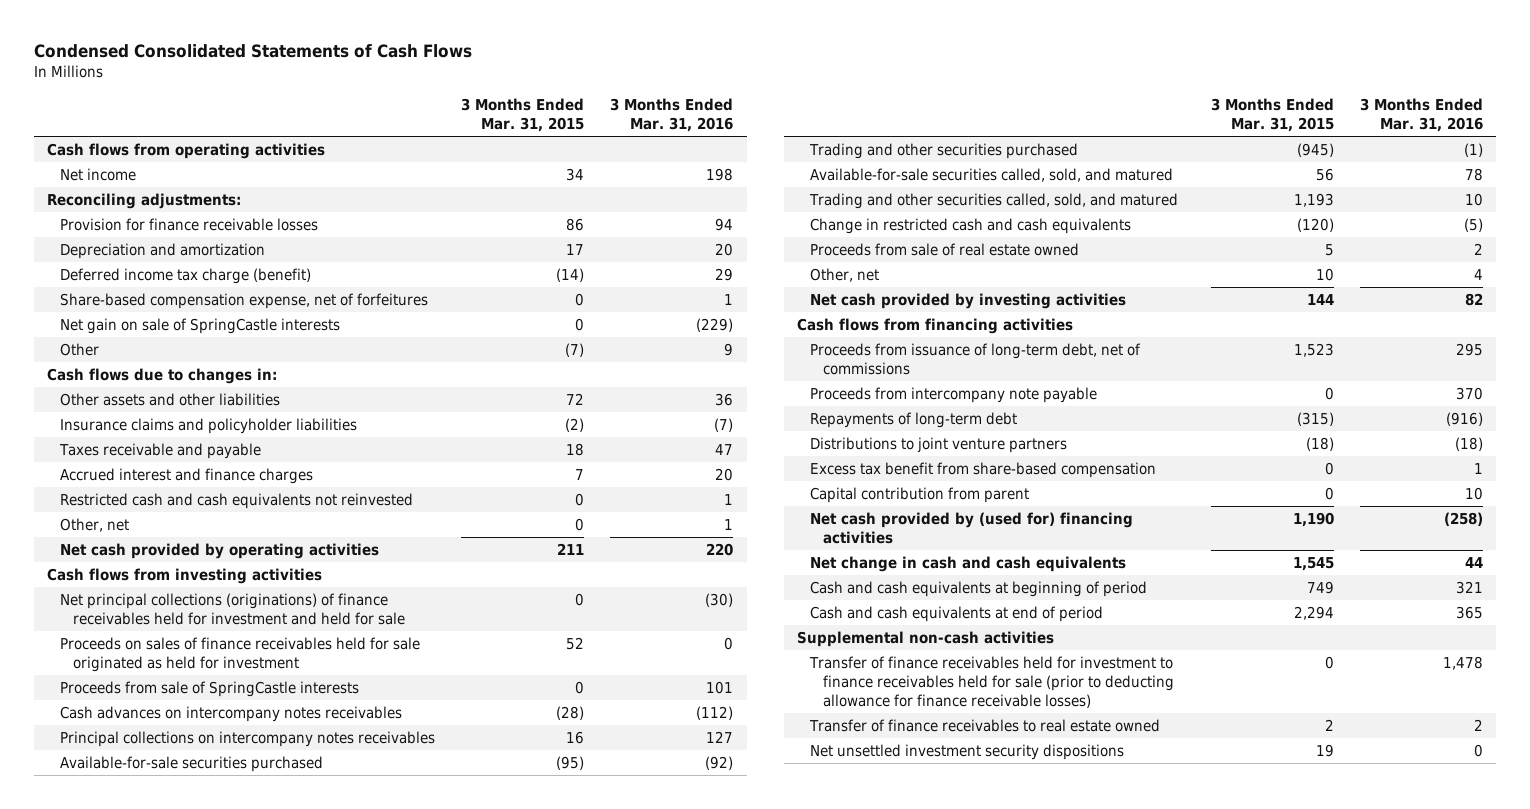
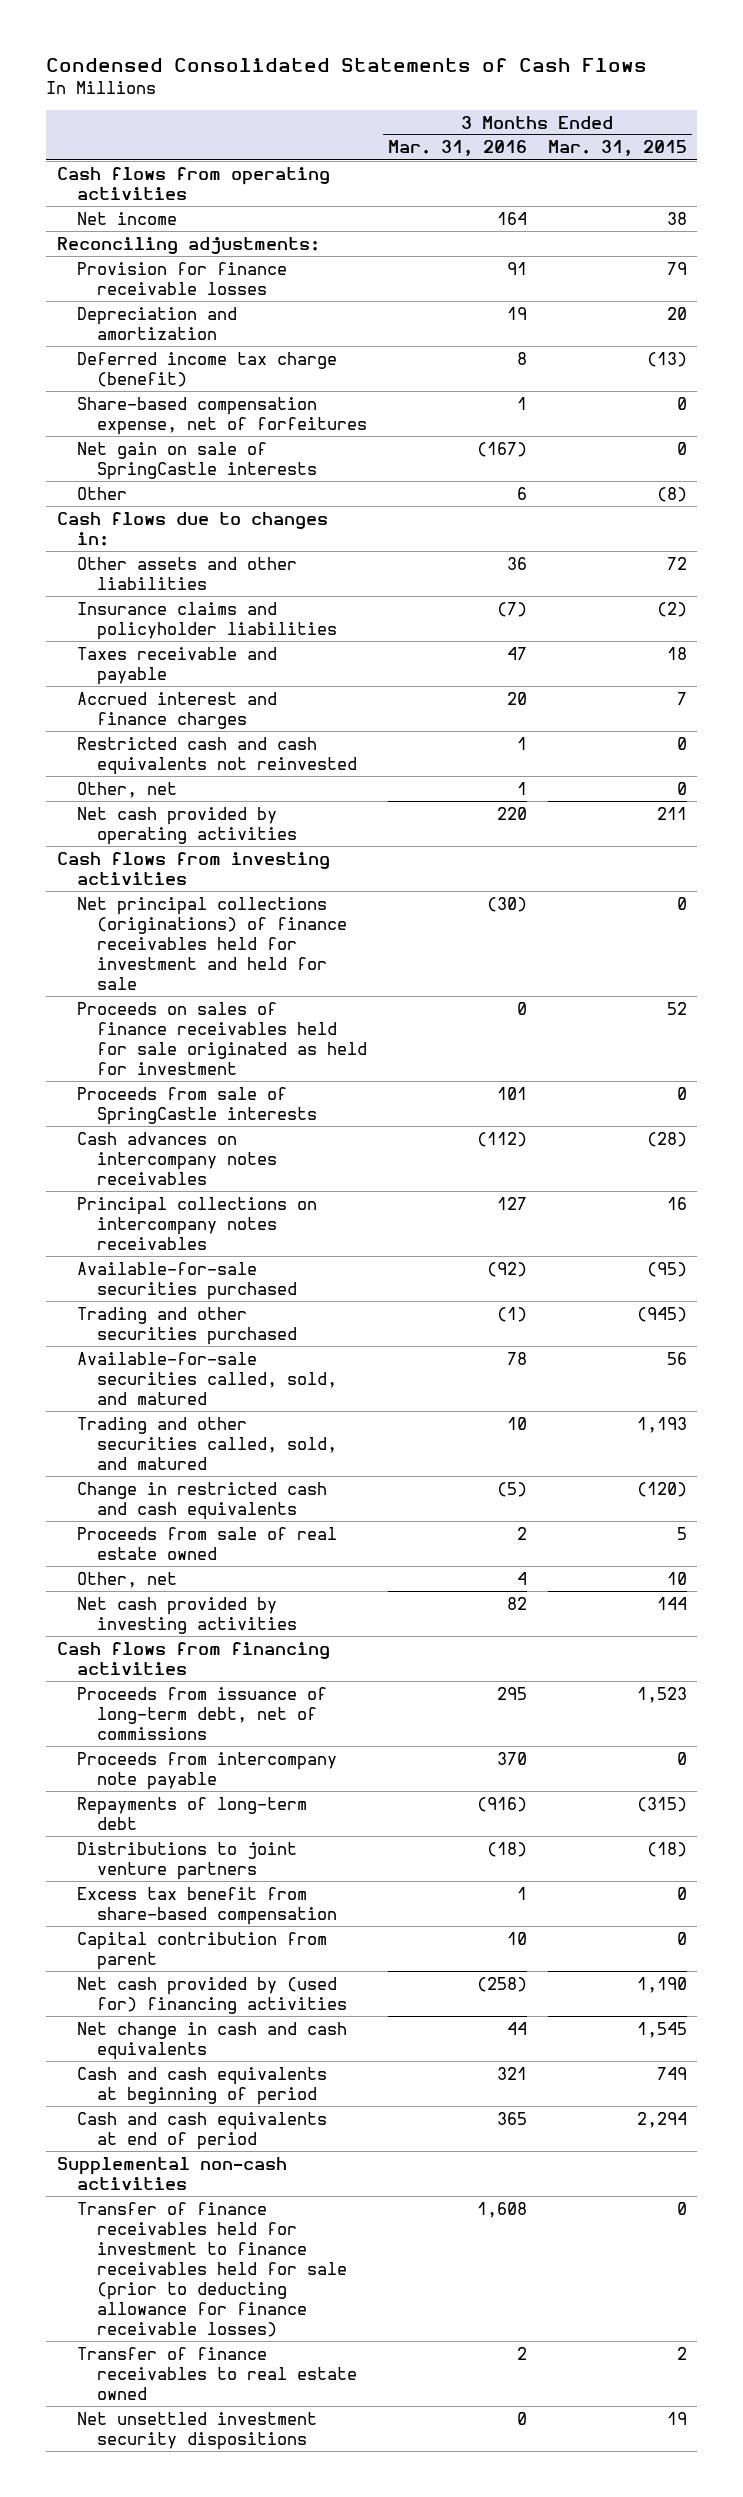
- | 3 Months Ended Mar. 31, 2015 | 3 Months Ended Mar. 31, 2016
+ | 3 Months Ended Mar. 31, 2016 | 3 Months Ended Mar. 31, 2015
- Net income | 34 | 198
+ Net income | 164 | 38
- Provision for finance receivable losses | 86 | 94
- Depreciation and amortization | 17 | 20
- Deferred income tax charge (benefit) | (14) | 29
+ Provision for finance receivable losses | 91 | 79
+ Depreciation and amortization | 19 | 20
+ Deferred income tax charge (benefit) | 8 | (13)
- Net gain on sale of SpringCastle interests | 0 | (229)
- Other | (7) | 9
+ Net gain on sale of SpringCastle interests | (167) | 0
+ Other | 6 | (8)
- Transfer of finance receivables held for investment to finance receivables held for sale (prior to deducting allowance for finance receivable losses) | 0 | 1,478
+ Transfer of finance receivables held for investment to finance receivables held for sale (prior to deducting allowance for finance receivable losses) | 1,608 | 0

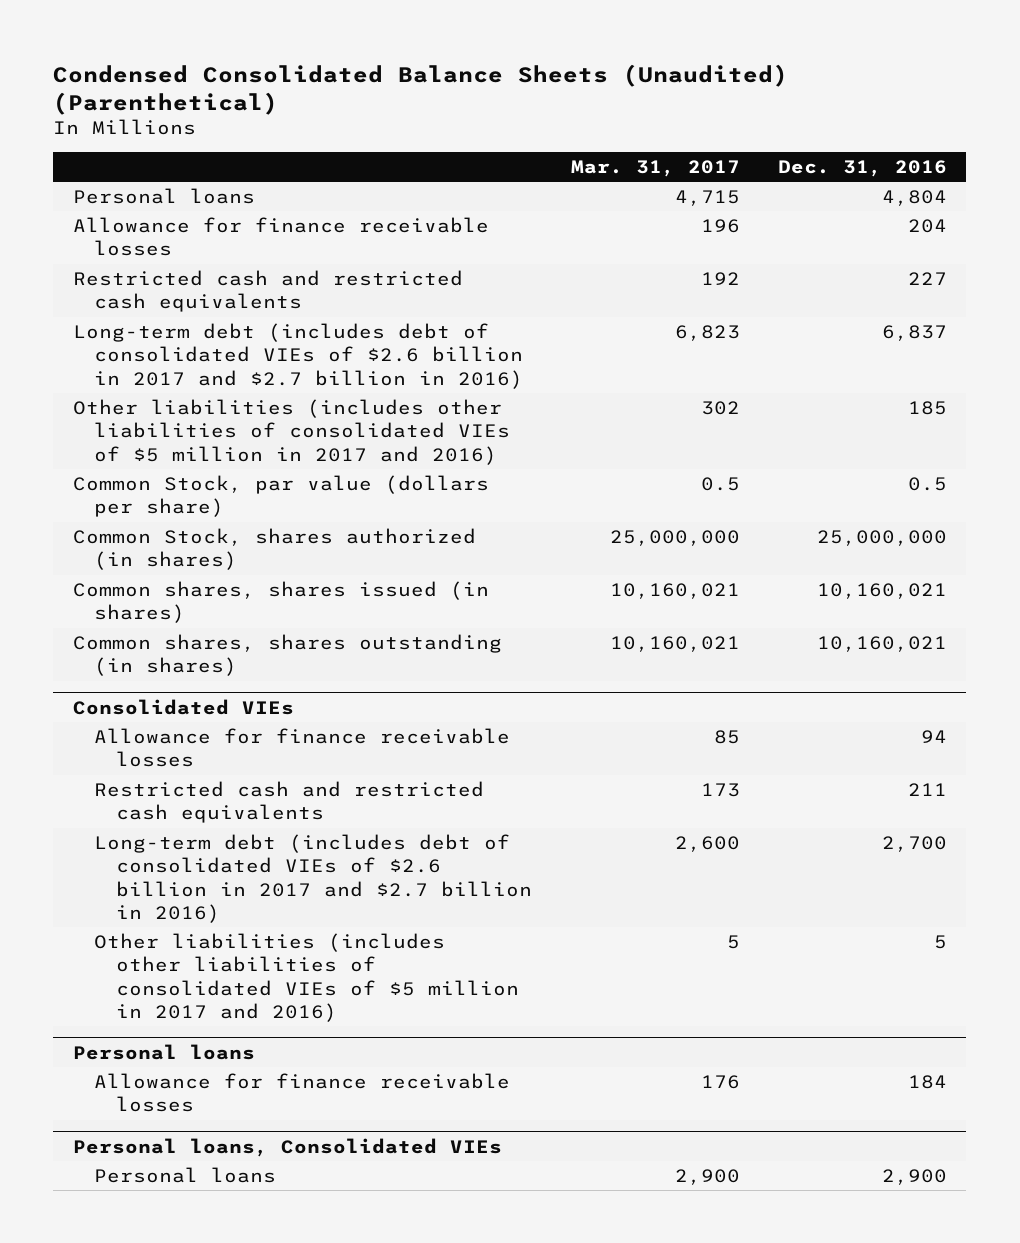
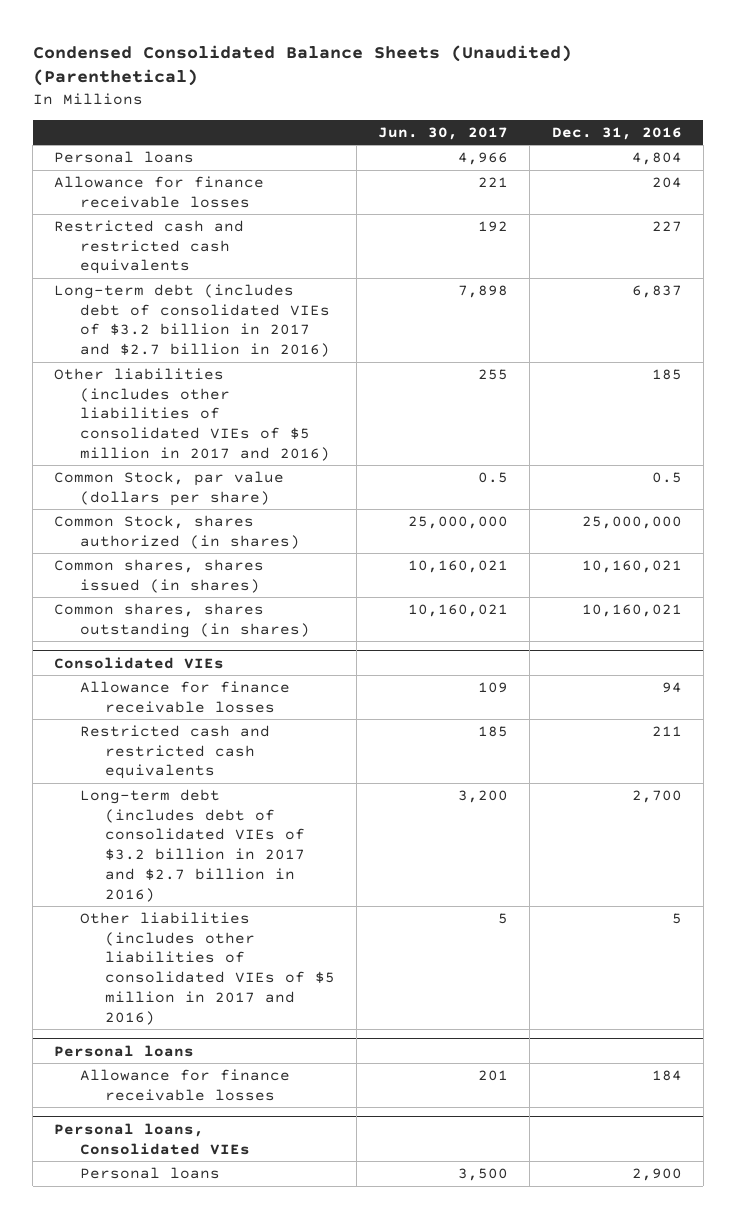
- | Mar. 31, 2017 | Dec. 31, 2016
+ | Jun. 30, 2017 | Dec. 31, 2016
- Long-term debt (includes debt of consolidated VIEs of $2.6 billion in 2017 and $2.7 billion in 2016) | 6,823 | 6,837
+ Long-term debt (includes debt of consolidated VIEs of $3.2 billion in 2017 and $2.7 billion in 2016) | 7,898 | 6,837
@ Consolidated VIEs
- Long-term debt (includes debt of consolidated VIEs of $2.6 billion in 2017 and $2.7 billion in 2016) | 2,600 | 2,700
+ Long-term debt (includes debt of consolidated VIEs of $3.2 billion in 2017 and $2.7 billion in 2016) | 3,200 | 2,700

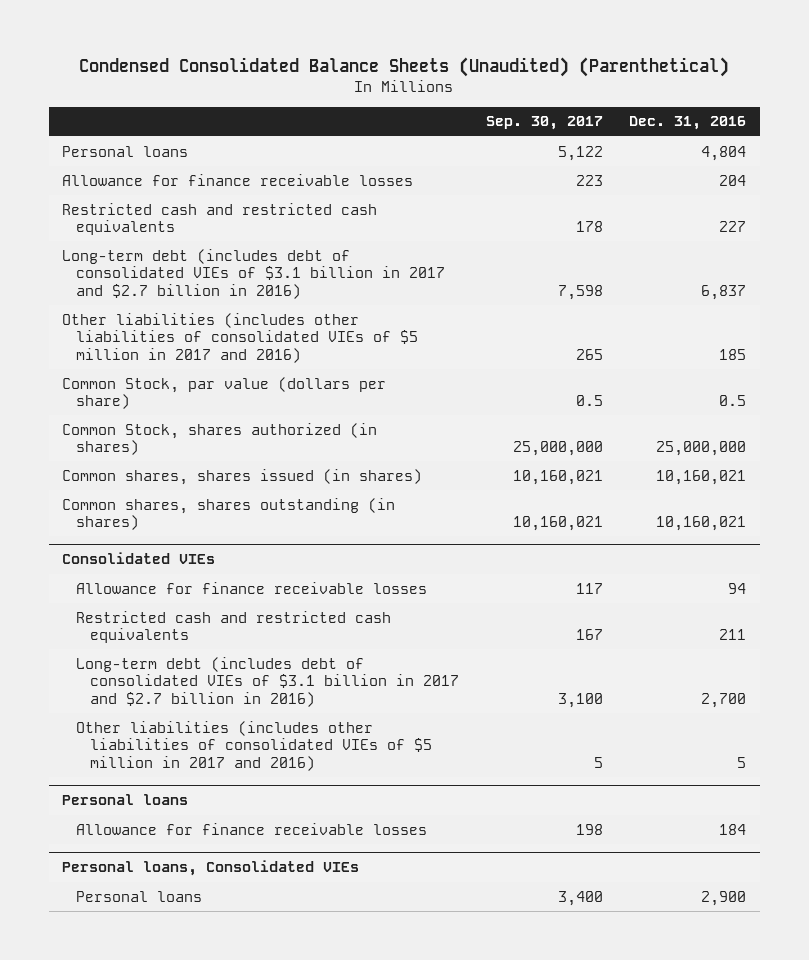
- | Jun. 30, 2017 | Dec. 31, 2016
+ | Sep. 30, 2017 | Dec. 31, 2016
- Long-term debt (includes debt of consolidated VIEs of $3.2 billion in 2017 and $2.7 billion in 2016) | 7,898 | 6,837
+ Long-term debt (includes debt of consolidated VIEs of $3.1 billion in 2017 and $2.7 billion in 2016) | 7,598 | 6,837
@ Consolidated VIEs
- Long-term debt (includes debt of consolidated VIEs of $3.2 billion in 2017 and $2.7 billion in 2016) | 3,200 | 2,700
+ Long-term debt (includes debt of consolidated VIEs of $3.1 billion in 2017 and $2.7 billion in 2016) | 3,100 | 2,700

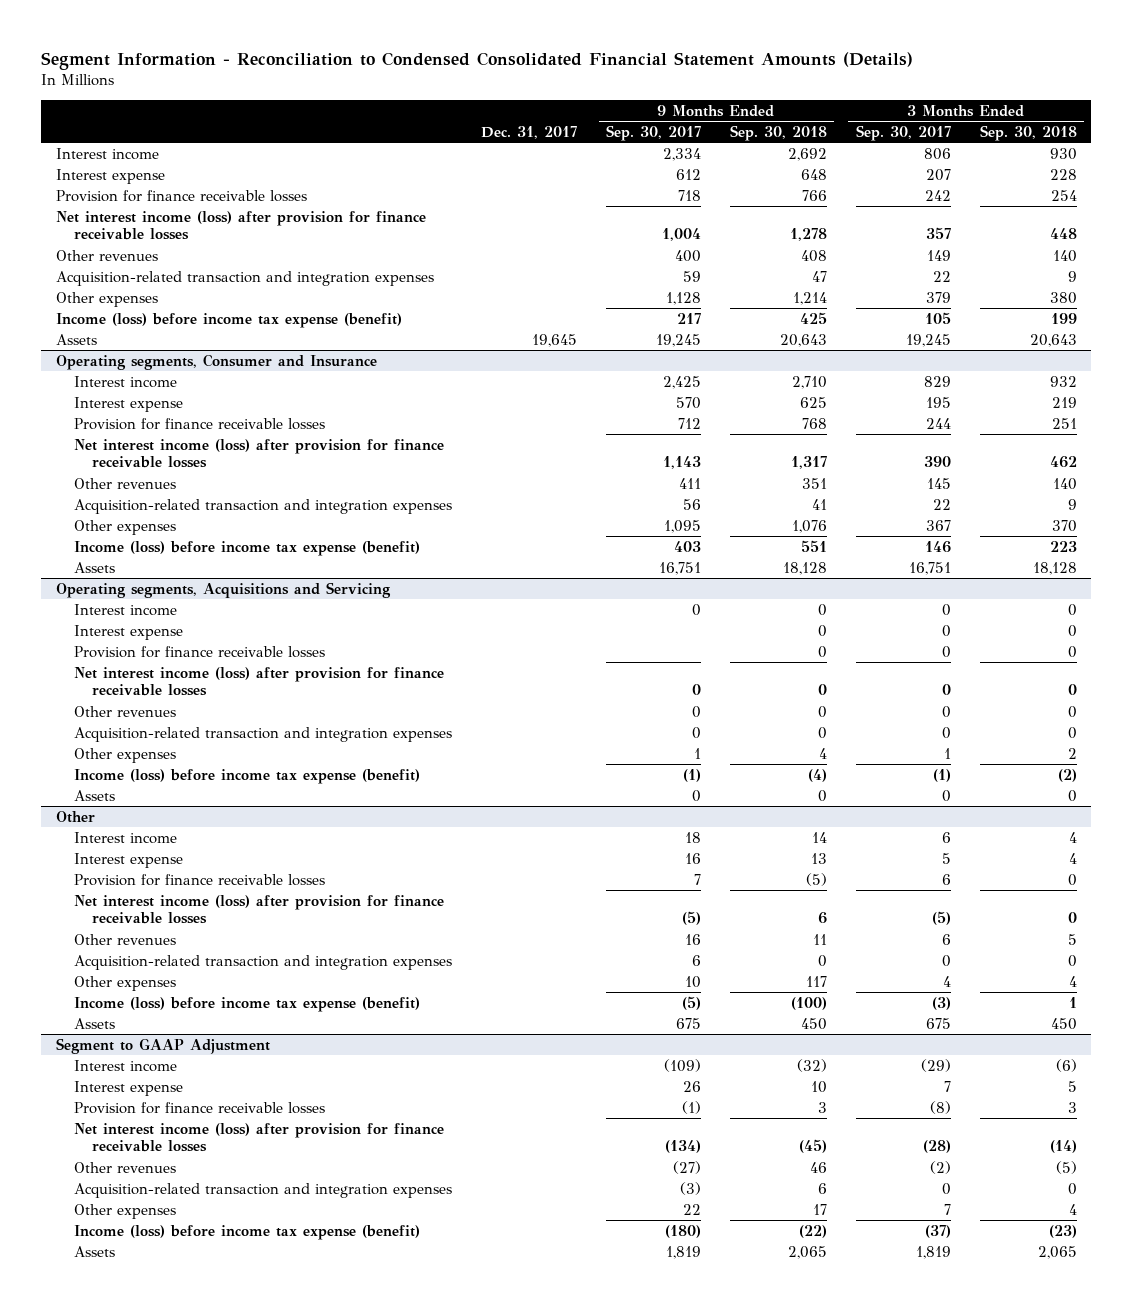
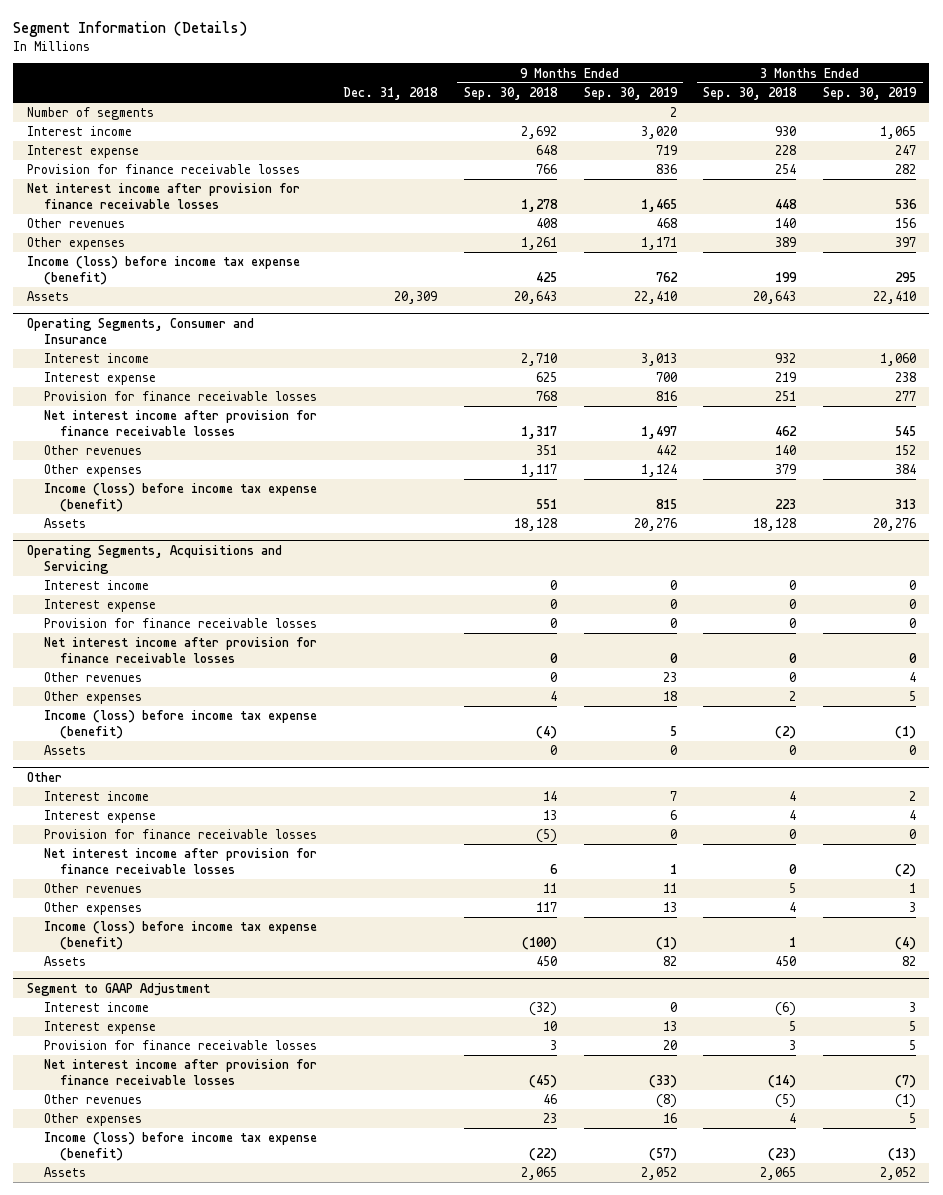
- Segment Information - Reconciliation to Condensed Consolidated Financial Statement Amounts (Details)
+ Segment Information (Details)
- | Dec. 31, 2017 | 9 Months Ended Sep. 30, 2017 | 9 Months Ended Sep. 30, 2018 | 3 Months Ended Sep. 30, 2017 | 3 Months Ended Sep. 30, 2018
+ | Dec. 31, 2018 | 9 Months Ended Sep. 30, 2018 | 9 Months Ended Sep. 30, 2019 | 3 Months Ended Sep. 30, 2018 | 3 Months Ended Sep. 30, 2019
+ Number of segments | | | 2 | |
- Net interest income (loss) after provision for finance receivable losses | | 1,004 | 1,278 | 357 | 448
+ Net interest income after provision for finance receivable losses | | 1,278 | 1,465 | 448 | 536
- Acquisition-related transaction and integration expenses | | 59 | 47 | 22 | 9
- Other expenses | | 1,128 | 1,214 | 379 | 380
+ Other expenses | | 1,261 | 1,171 | 389 | 397
- Operating segments, Consumer and Insurance
+ Operating Segments, Consumer and Insurance
- Net interest income (loss) after provision for finance receivable losses | | 1,143 | 1,317 | 390 | 462
+ Net interest income after provision for finance receivable losses | | 1,317 | 1,497 | 462 | 545
- Acquisition-related transaction and integration expenses | | 56 | 41 | 22 | 9
- Other expenses | | 1,095 | 1,076 | 367 | 370
+ Other expenses | | 1,117 | 1,124 | 379 | 384
- Operating segments, Acquisitions and Servicing
+ Operating Segments, Acquisitions and Servicing
- Net interest income (loss) after provision for finance receivable losses | | 0 | 0 | 0 | 0
+ Net interest income after provision for finance receivable losses | | 0 | 0 | 0 | 0
- Acquisition-related transaction and integration expenses | | 0 | 0 | 0 | 0
@ Other
- Net interest income (loss) after provision for finance receivable losses | | (5) | 6 | (5) | 0
+ Net interest income after provision for finance receivable losses | | 6 | 1 | 0 | (2)
- Acquisition-related transaction and integration expenses | | 6 | 0 | 0 | 0
@ Segment to GAAP Adjustment
- Net interest income (loss) after provision for finance receivable losses | | (134) | (45) | (28) | (14)
+ Net interest income after provision for finance receivable losses | | (45) | (33) | (14) | (7)
- Acquisition-related transaction and integration expenses | | (3) | 6 | 0 | 0
- Other expenses | | 22 | 17 | 7 | 4
+ Other expenses | | 23 | 16 | 4 | 5

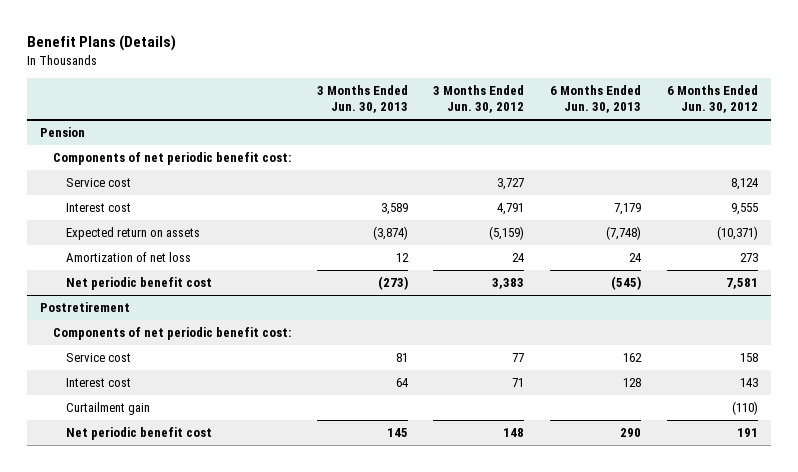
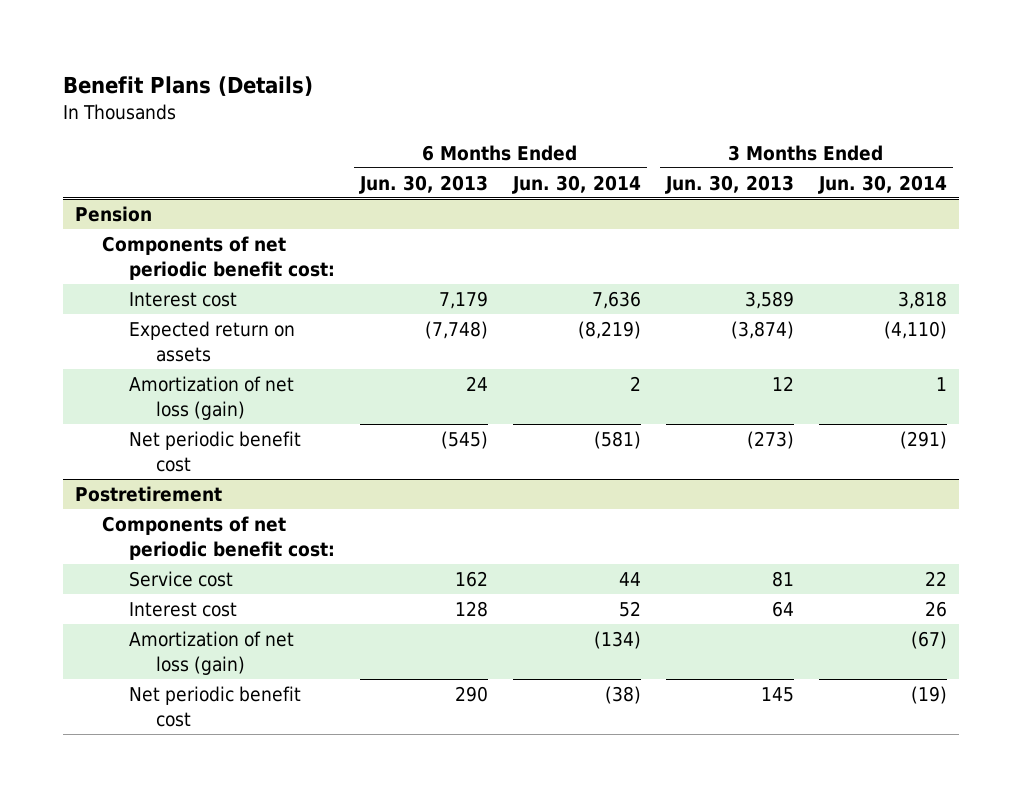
- | 3 Months Ended Jun. 30, 2013 | 3 Months Ended Jun. 30, 2012 | 6 Months Ended Jun. 30, 2013 | 6 Months Ended Jun. 30, 2012
+ | 6 Months Ended Jun. 30, 2013 | 6 Months Ended Jun. 30, 2014 | 3 Months Ended Jun. 30, 2013 | 3 Months Ended Jun. 30, 2014
@ Pension
- Service cost | | 3,727 | | 8,124
- Amortization of net loss | 12 | 24 | 24 | 273
+ Amortization of net loss (gain) | 24 | 2 | 12 | 1
@ Postretirement
- Curtailment gain | | | | (110)
+ Amortization of net loss (gain) | | (134) | | (67)

